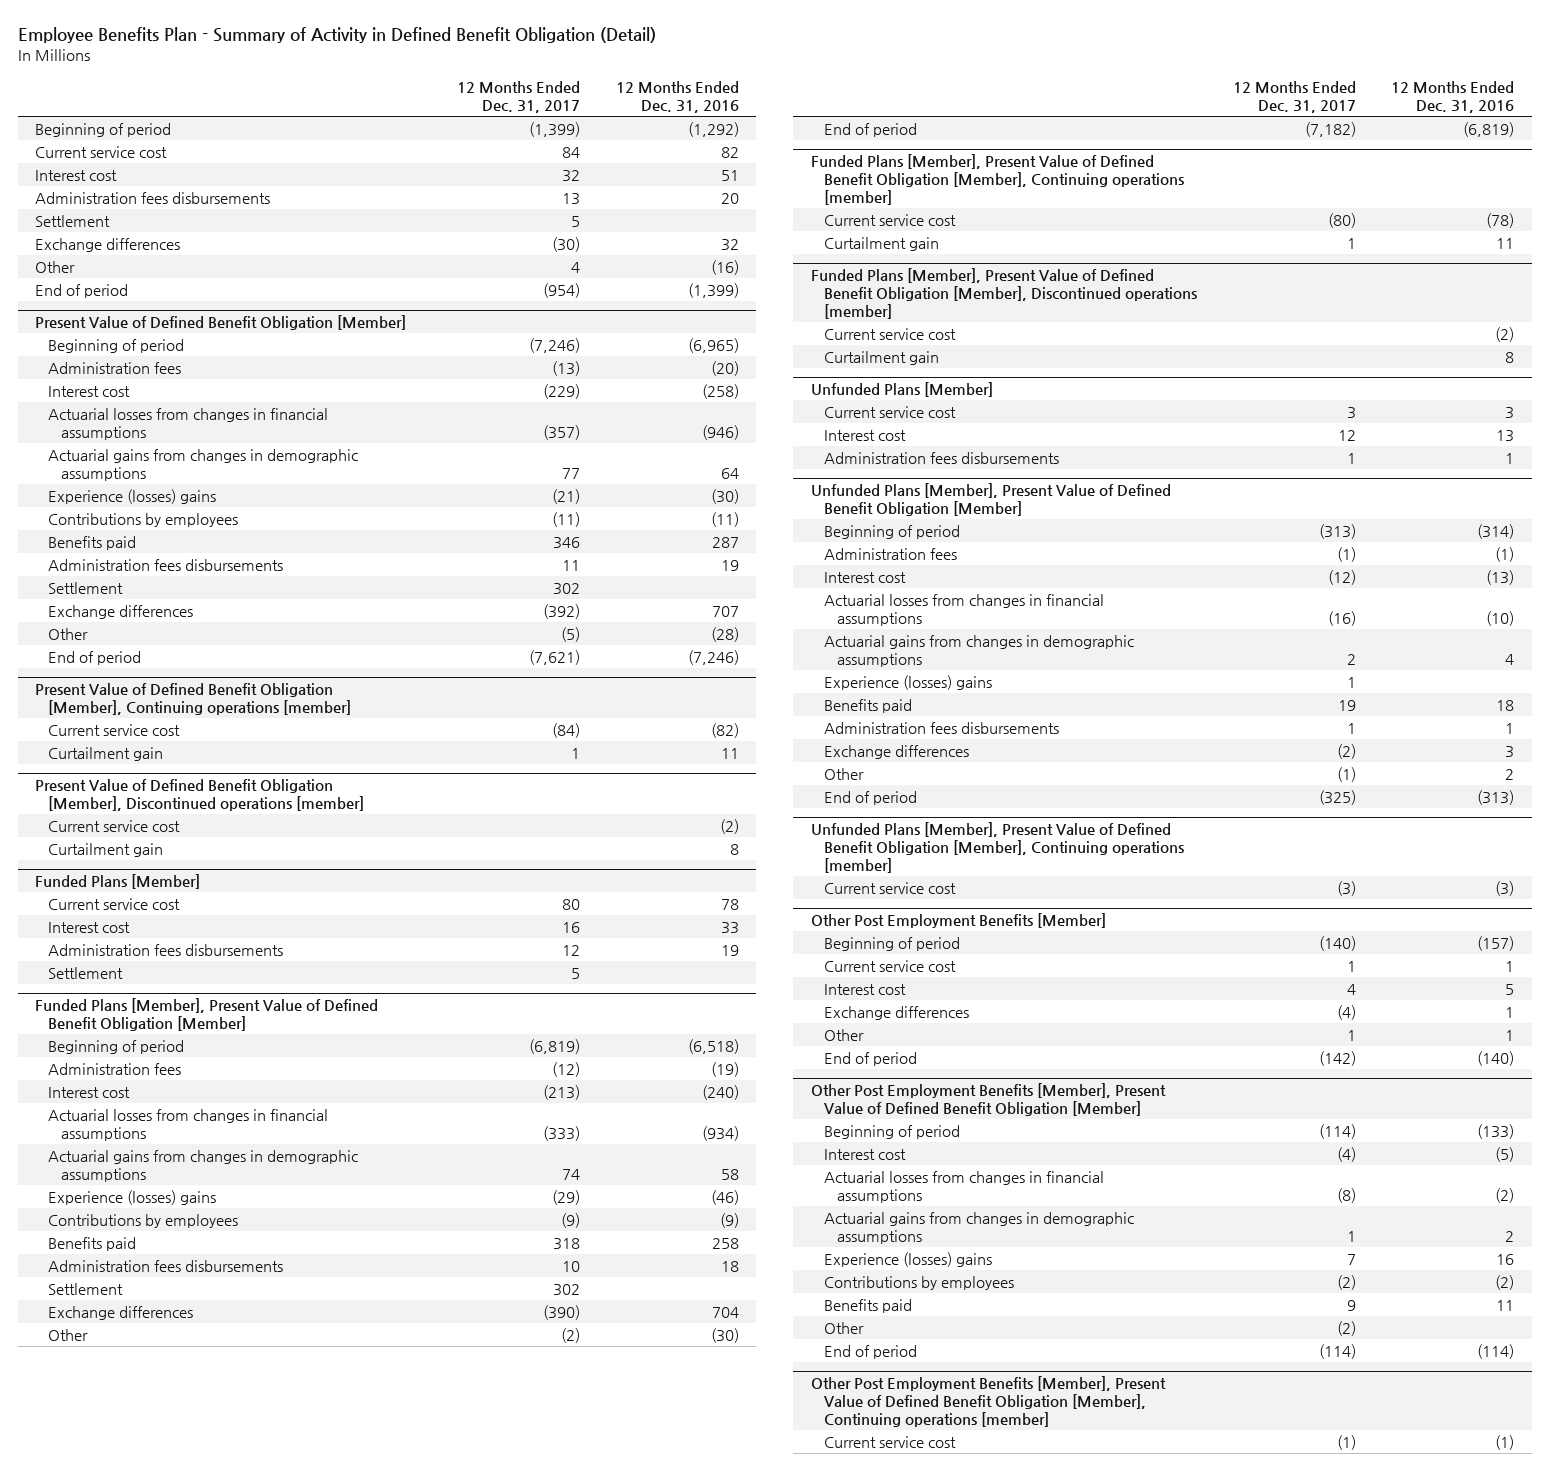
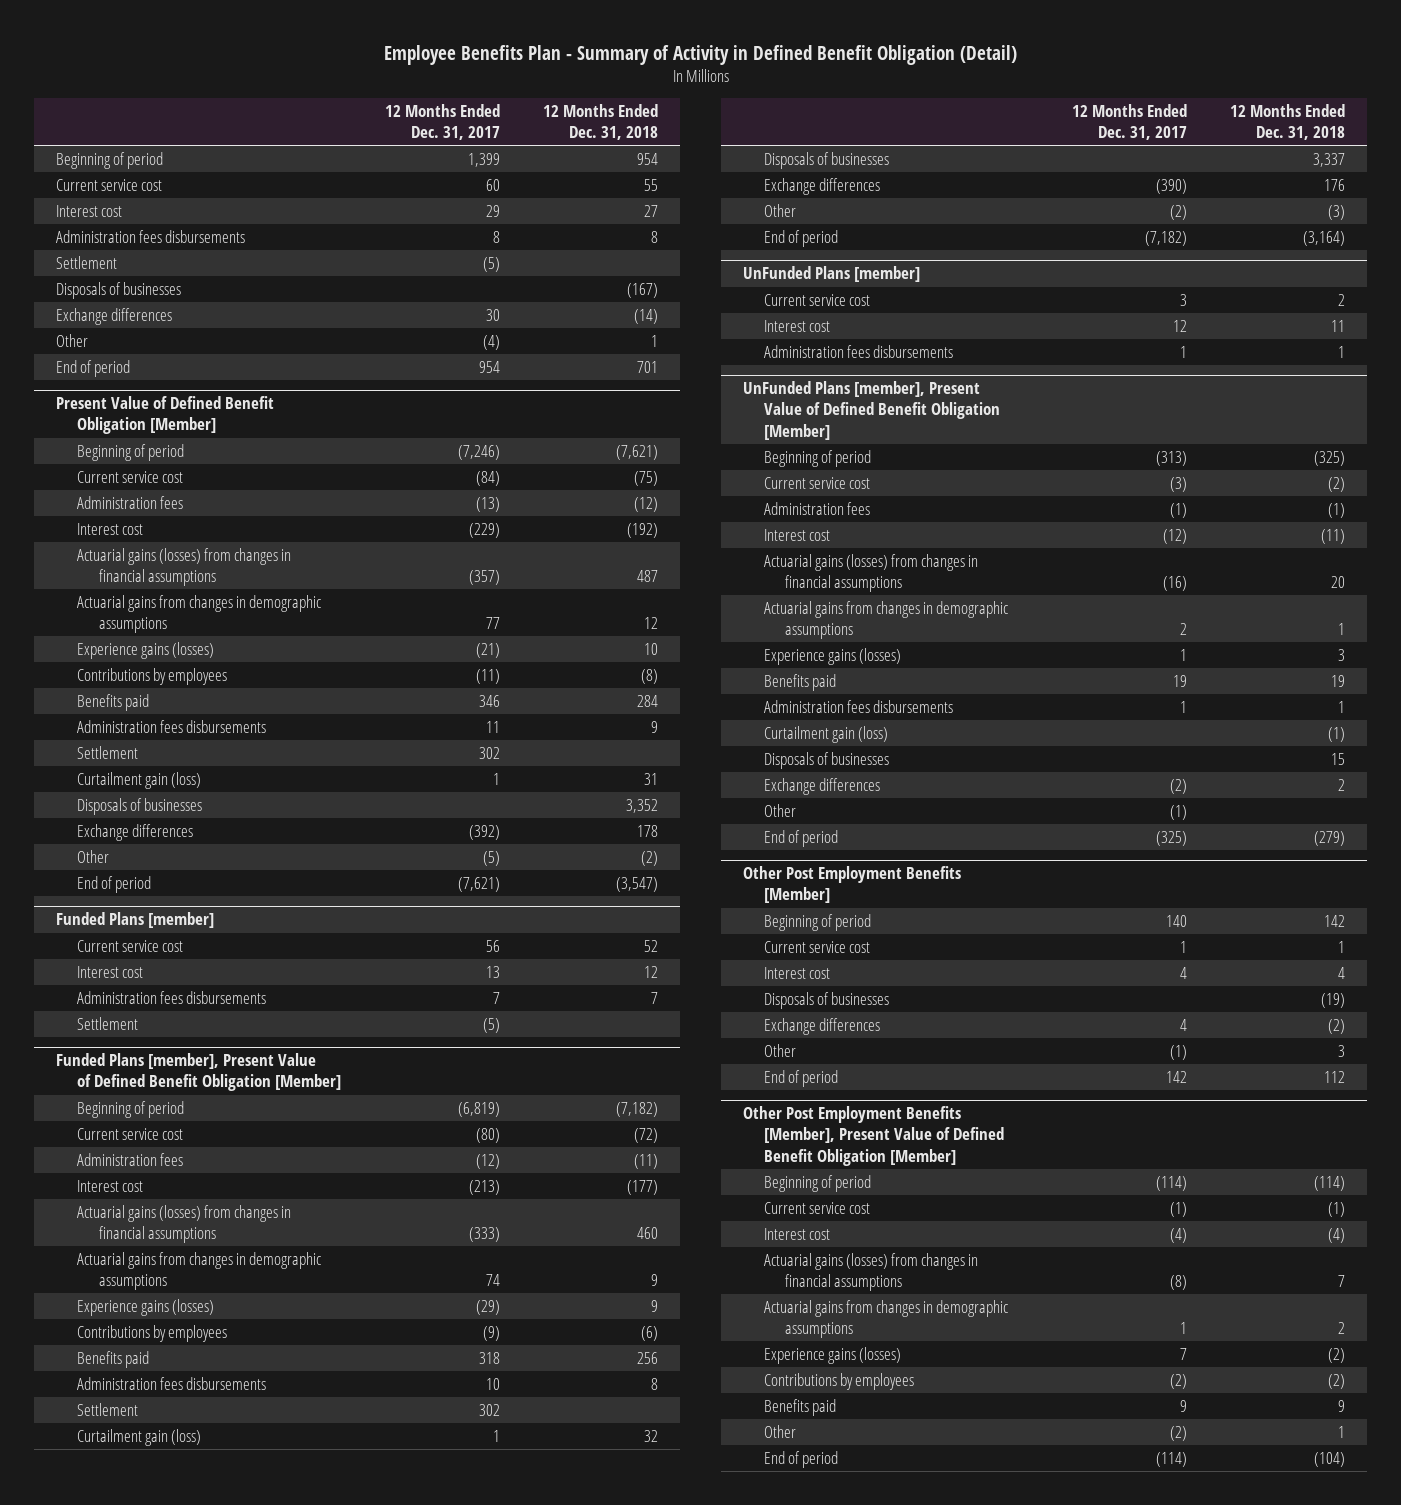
- | 12 Months Ended Dec. 31, 2017 | 12 Months Ended Dec. 31, 2016
+ | 12 Months Ended Dec. 31, 2017 | 12 Months Ended Dec. 31, 2018
- Beginning of period | (1,399) | (1,292)
- Current service cost | 84 | 82
- Interest cost | 32 | 51
- Administration fees disbursements | 13 | 20
- Settlement | 5 |
- Exchange differences | (30) | 32
- Other | 4 | (16)
- End of period | (954) | (1,399)
+ Beginning of period | 1,399 | 954
+ Current service cost | 60 | 55
+ Interest cost | 29 | 27
+ Administration fees disbursements | 8 | 8
+ Settlement | (5) |
+ Disposals of businesses | | (167)
+ Exchange differences | 30 | (14)
+ Other | (4) | 1
+ End of period | 954 | 701
@ Present Value of Defined Benefit Obligation [Member]
+ Current service cost | (84) | (75)
- Actuarial losses from changes in financial assumptions | (357) | (946)
+ Actuarial gains (losses) from changes in financial assumptions | (357) | 487
- Experience (losses) gains | (21) | (30)
+ Experience gains (losses) | (21) | 10
+ Curtailment gain (loss) | 1 | 31
+ Disposals of businesses | | 3,352
- Present Value of Defined Benefit Obligation [Member], Continuing operations [member]
- Current service cost | (84) | (82)
- Curtailment gain | 1 | 11
- Present Value of Defined Benefit Obligation [Member], Discontinued operations [member]
- Current service cost | | (2)
- Curtailment gain | | 8
- Funded Plans [Member]
- Current service cost | 80 | 78
- Interest cost | 16 | 33
- Administration fees disbursements | 12 | 19
- Settlement | 5 |
- Funded Plans [Member], Present Value of Defined Benefit Obligation [Member]
+ Funded Plans [member]
+ Current service cost | 56 | 52
+ Interest cost | 13 | 12
+ Administration fees disbursements | 7 | 7
+ Settlement | (5) |
+ Funded Plans [member], Present Value of Defined Benefit Obligation [Member]
+ Current service cost | (80) | (72)
- Actuarial losses from changes in financial assumptions | (333) | (934)
+ Actuarial gains (losses) from changes in financial assumptions | (333) | 460
- Experience (losses) gains | (29) | (46)
+ Experience gains (losses) | (29) | 9
+ Curtailment gain (loss) | 1 | 32
+ Disposals of businesses | | 3,337
- Funded Plans [Member], Present Value of Defined Benefit Obligation [Member], Continuing operations [member]
- Current service cost | (80) | (78)
- Curtailment gain | 1 | 11
- Funded Plans [Member], Present Value of Defined Benefit Obligation [Member], Discontinued operations [member]
- Current service cost | | (2)
- Curtailment gain | | 8
- Unfunded Plans [Member]
+ UnFunded Plans [member]
- Unfunded Plans [Member], Present Value of Defined Benefit Obligation [Member]
+ UnFunded Plans [member], Present Value of Defined Benefit Obligation [Member]
+ Current service cost | (3) | (2)
- Actuarial losses from changes in financial assumptions | (16) | (10)
+ Actuarial gains (losses) from changes in financial assumptions | (16) | 20
- Experience (losses) gains | 1 |
+ Experience gains (losses) | 1 | 3
+ Curtailment gain (loss) | | (1)
+ Disposals of businesses | | 15
- Unfunded Plans [Member], Present Value of Defined Benefit Obligation [Member], Continuing operations [member]
- Current service cost | (3) | (3)
@ Other Post Employment Benefits [Member]
- Beginning of period | (140) | (157)
+ Beginning of period | 140 | 142
- Exchange differences | (4) | 1
- Other | 1 | 1
- End of period | (142) | (140)
+ Disposals of businesses | | (19)
+ Exchange differences | 4 | (2)
+ Other | (1) | 3
+ End of period | 142 | 112
@ Other Post Employment Benefits [Member], Present Value of Defined Benefit Obligation [Member]
+ Current service cost | (1) | (1)
- Actuarial losses from changes in financial assumptions | (8) | (2)
+ Actuarial gains (losses) from changes in financial assumptions | (8) | 7
- Experience (losses) gains | 7 | 16
+ Experience gains (losses) | 7 | (2)
- Other Post Employment Benefits [Member], Present Value of Defined Benefit Obligation [Member], Continuing operations [member]
- Current service cost | (1) | (1)

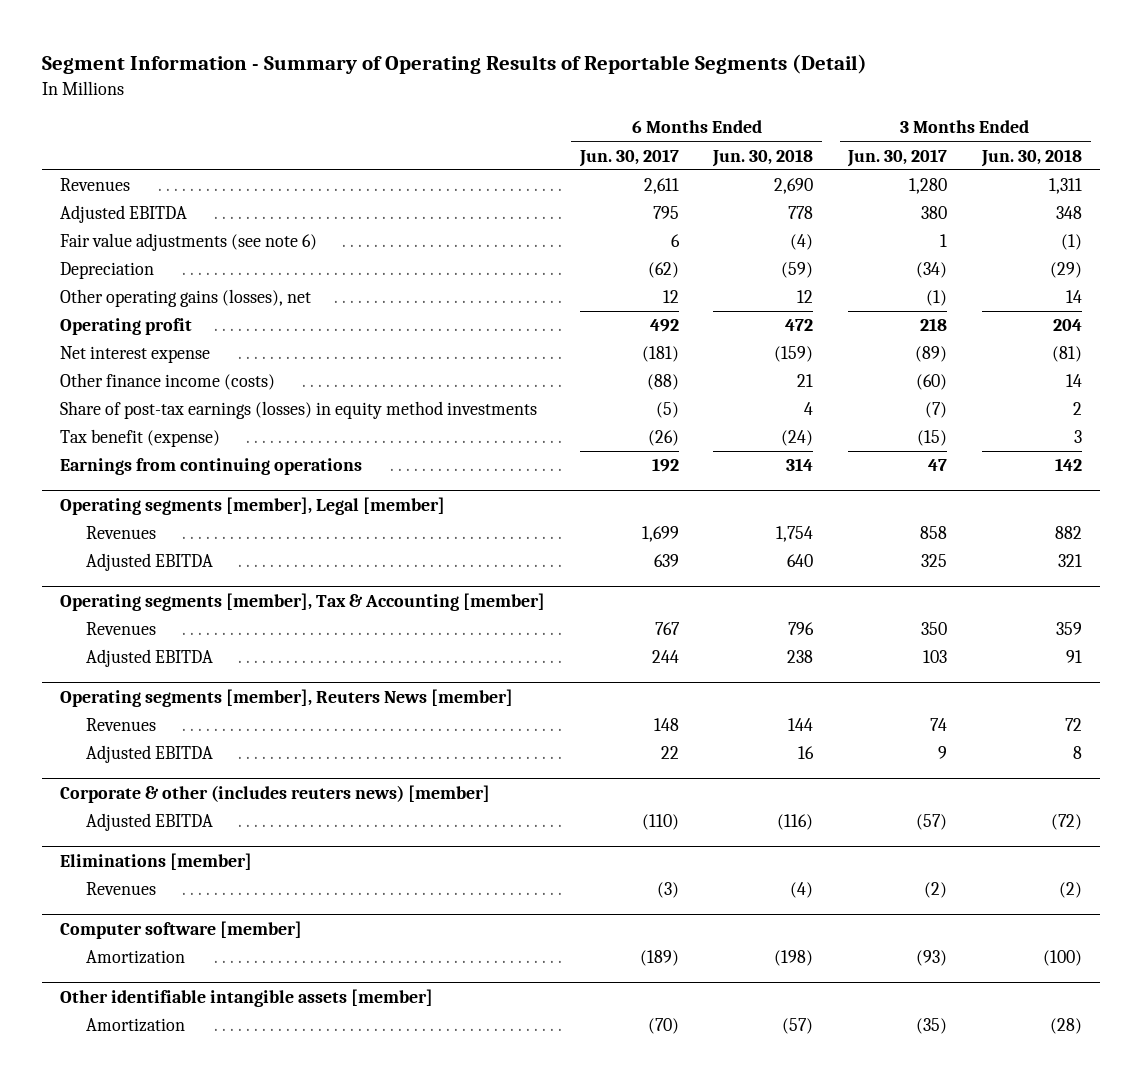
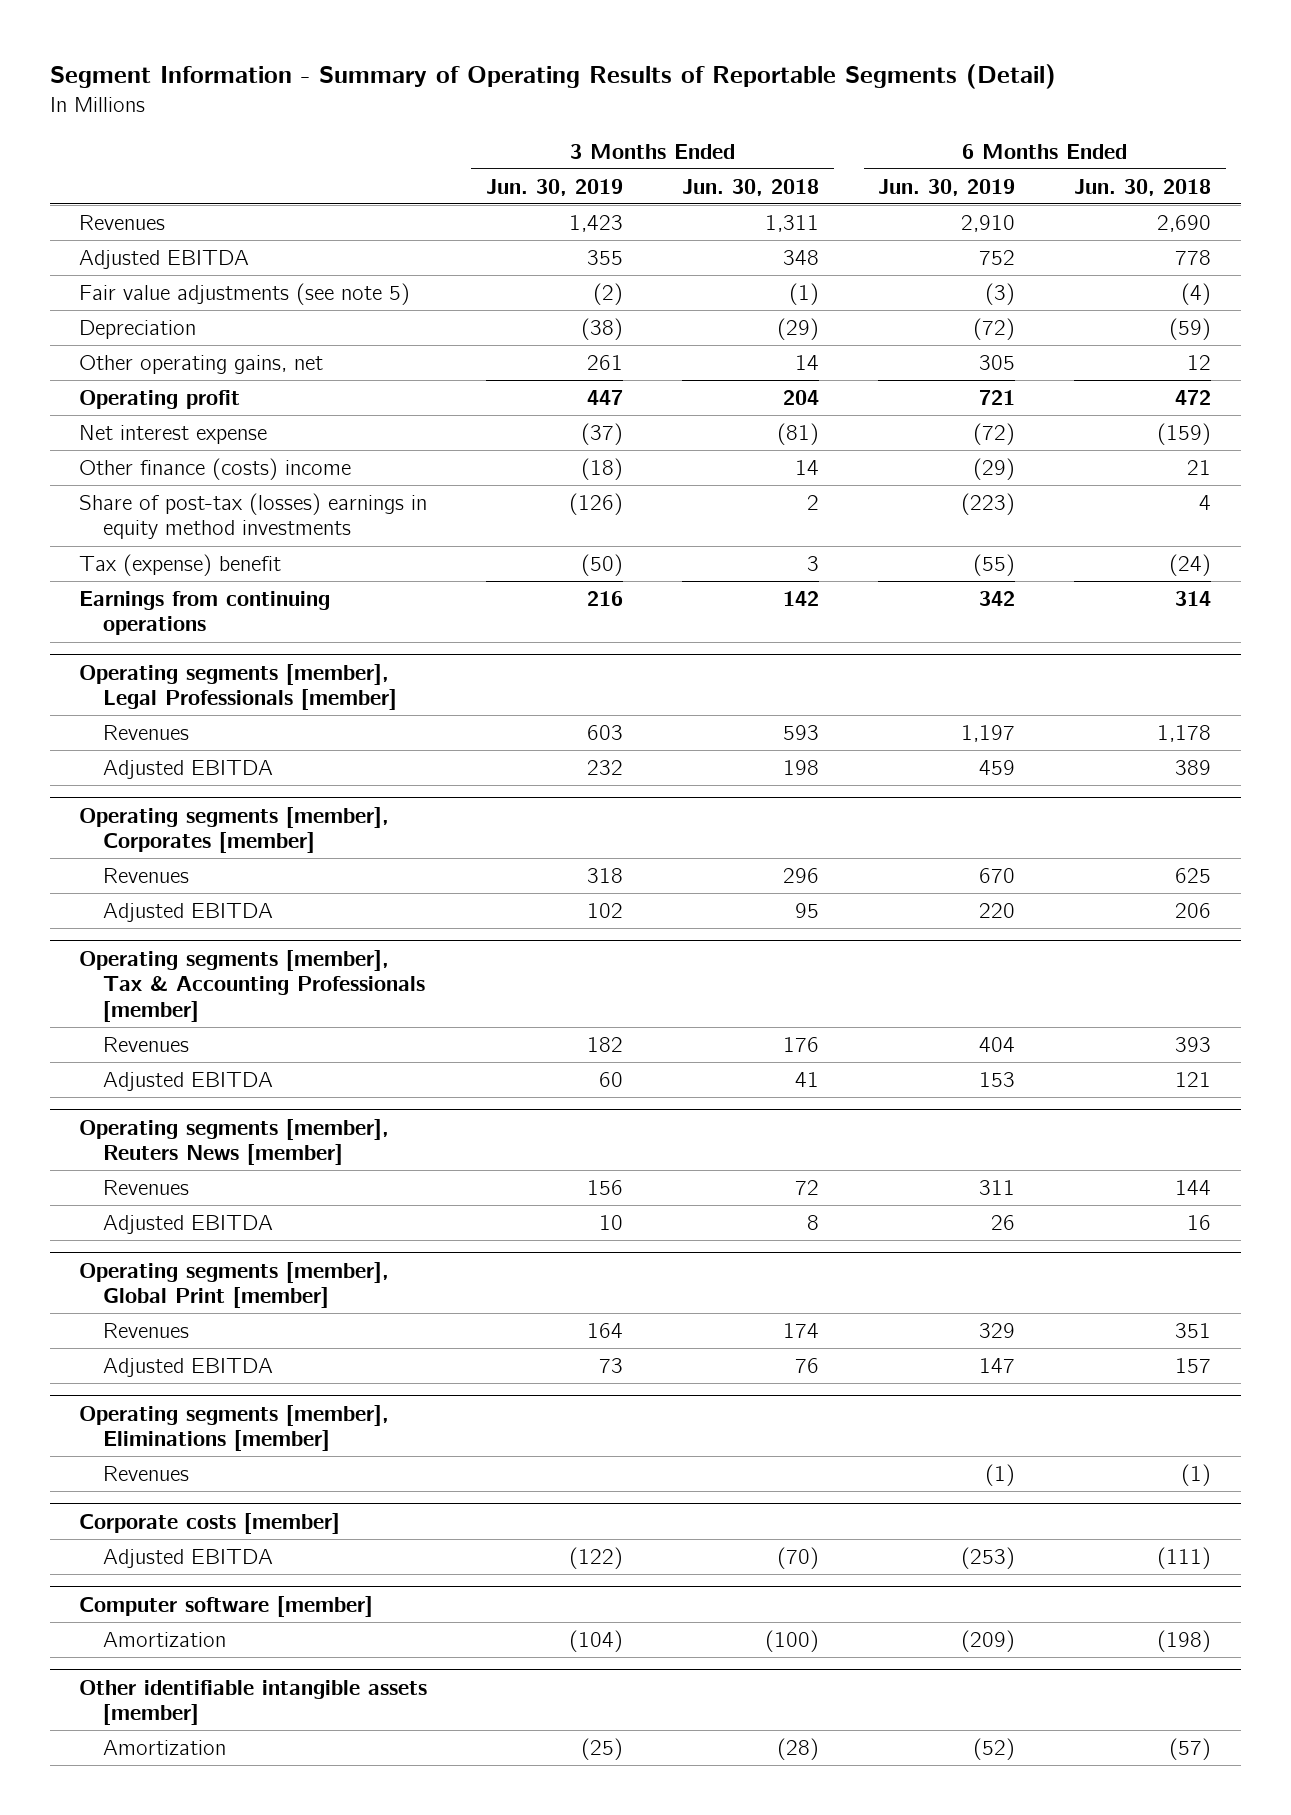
- | 6 Months Ended Jun. 30, 2017 | 6 Months Ended Jun. 30, 2018 | 3 Months Ended Jun. 30, 2017 | 3 Months Ended Jun. 30, 2018
+ | 3 Months Ended Jun. 30, 2019 | 3 Months Ended Jun. 30, 2018 | 6 Months Ended Jun. 30, 2019 | 6 Months Ended Jun. 30, 2018
- Fair value adjustments (see note 6) | 6 | (4) | 1 | (1)
+ Fair value adjustments (see note 5) | (2) | (1) | (3) | (4)
- Other operating gains (losses), net | 12 | 12 | (1) | 14
+ Other operating gains, net | 261 | 14 | 305 | 12
- Other finance income (costs) | (88) | 21 | (60) | 14
- Share of post-tax earnings (losses) in equity method investments | (5) | 4 | (7) | 2
- Tax benefit (expense) | (26) | (24) | (15) | 3
+ Other finance (costs) income | (18) | 14 | (29) | 21
+ Share of post-tax (losses) earnings in equity method investments | (126) | 2 | (223) | 4
+ Tax (expense) benefit | (50) | 3 | (55) | (24)
- Operating segments [member], Legal [member]
- Revenues | 1,699 | 1,754 | 858 | 882
- Adjusted EBITDA | 639 | 640 | 325 | 321
- Operating segments [member], Tax & Accounting [member]
- Revenues | 767 | 796 | 350 | 359
- Adjusted EBITDA | 244 | 238 | 103 | 91
+ Operating segments [member], Legal Professionals [member]
+ Revenues | 603 | 593 | 1,197 | 1,178
+ Adjusted EBITDA | 232 | 198 | 459 | 389
+ Operating segments [member], Corporates [member]
+ Revenues | 318 | 296 | 670 | 625
+ Adjusted EBITDA | 102 | 95 | 220 | 206
+ Operating segments [member], Tax & Accounting Professionals [member]
+ Revenues | 182 | 176 | 404 | 393
+ Adjusted EBITDA | 60 | 41 | 153 | 121
- Corporate & other (includes reuters news) [member]
- Adjusted EBITDA | (110) | (116) | (57) | (72)
- Eliminations [member]
- Revenues | (3) | (4) | (2) | (2)
+ Operating segments [member], Global Print [member]
+ Revenues | 164 | 174 | 329 | 351
+ Adjusted EBITDA | 73 | 76 | 147 | 157
+ Operating segments [member], Eliminations [member]
+ Revenues | | | (1) | (1)
+ Corporate costs [member]
+ Adjusted EBITDA | (122) | (70) | (253) | (111)

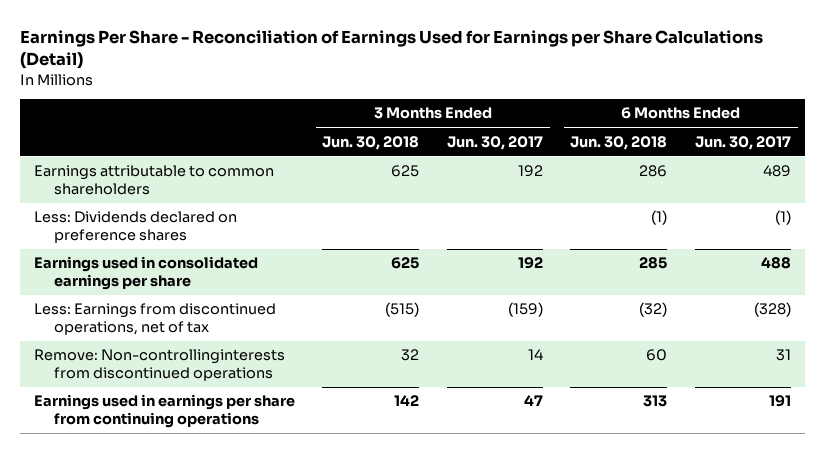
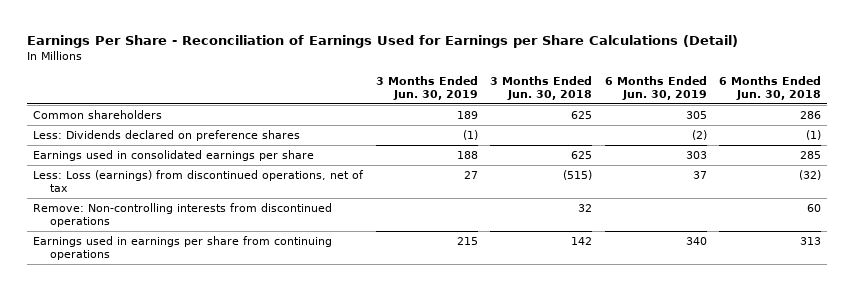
- | 3 Months Ended Jun. 30, 2018 | 3 Months Ended Jun. 30, 2017 | 6 Months Ended Jun. 30, 2018 | 6 Months Ended Jun. 30, 2017
+ | 3 Months Ended Jun. 30, 2019 | 3 Months Ended Jun. 30, 2018 | 6 Months Ended Jun. 30, 2019 | 6 Months Ended Jun. 30, 2018
- Earnings attributable to common shareholders | 625 | 192 | 286 | 489
+ Common shareholders | 189 | 625 | 305 | 286
- Less: Earnings from discontinued operations, net of tax | (515) | (159) | (32) | (328)
- Remove: Non-controllinginterests from discontinued operations | 32 | 14 | 60 | 31
+ Less: Loss (earnings) from discontinued operations, net of tax | 27 | (515) | 37 | (32)
+ Remove: Non-controlling interests from discontinued operations | | 32 | | 60

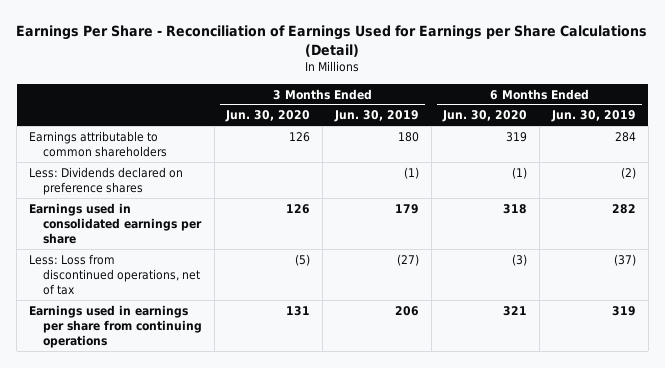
- | 3 Months Ended Jun. 30, 2019 | 3 Months Ended Jun. 30, 2018 | 6 Months Ended Jun. 30, 2019 | 6 Months Ended Jun. 30, 2018
+ | 3 Months Ended Jun. 30, 2020 | 3 Months Ended Jun. 30, 2019 | 6 Months Ended Jun. 30, 2020 | 6 Months Ended Jun. 30, 2019
- Common shareholders | 189 | 625 | 305 | 286
+ Earnings attributable to common shareholders | 126 | 180 | 319 | 284
- Earnings used in consolidated earnings per share | 188 | 625 | 303 | 285
- Less: Loss (earnings) from discontinued operations, net of tax | 27 | (515) | 37 | (32)
- Remove: Non-controlling interests from discontinued operations | | 32 | | 60
- Earnings used in earnings per share from continuing operations | 215 | 142 | 340 | 313
+ Earnings used in consolidated earnings per share | 126 | 179 | 318 | 282
+ Less: Loss from discontinued operations, net of tax | (5) | (27) | (3) | (37)
+ Earnings used in earnings per share from continuing operations | 131 | 206 | 321 | 319

